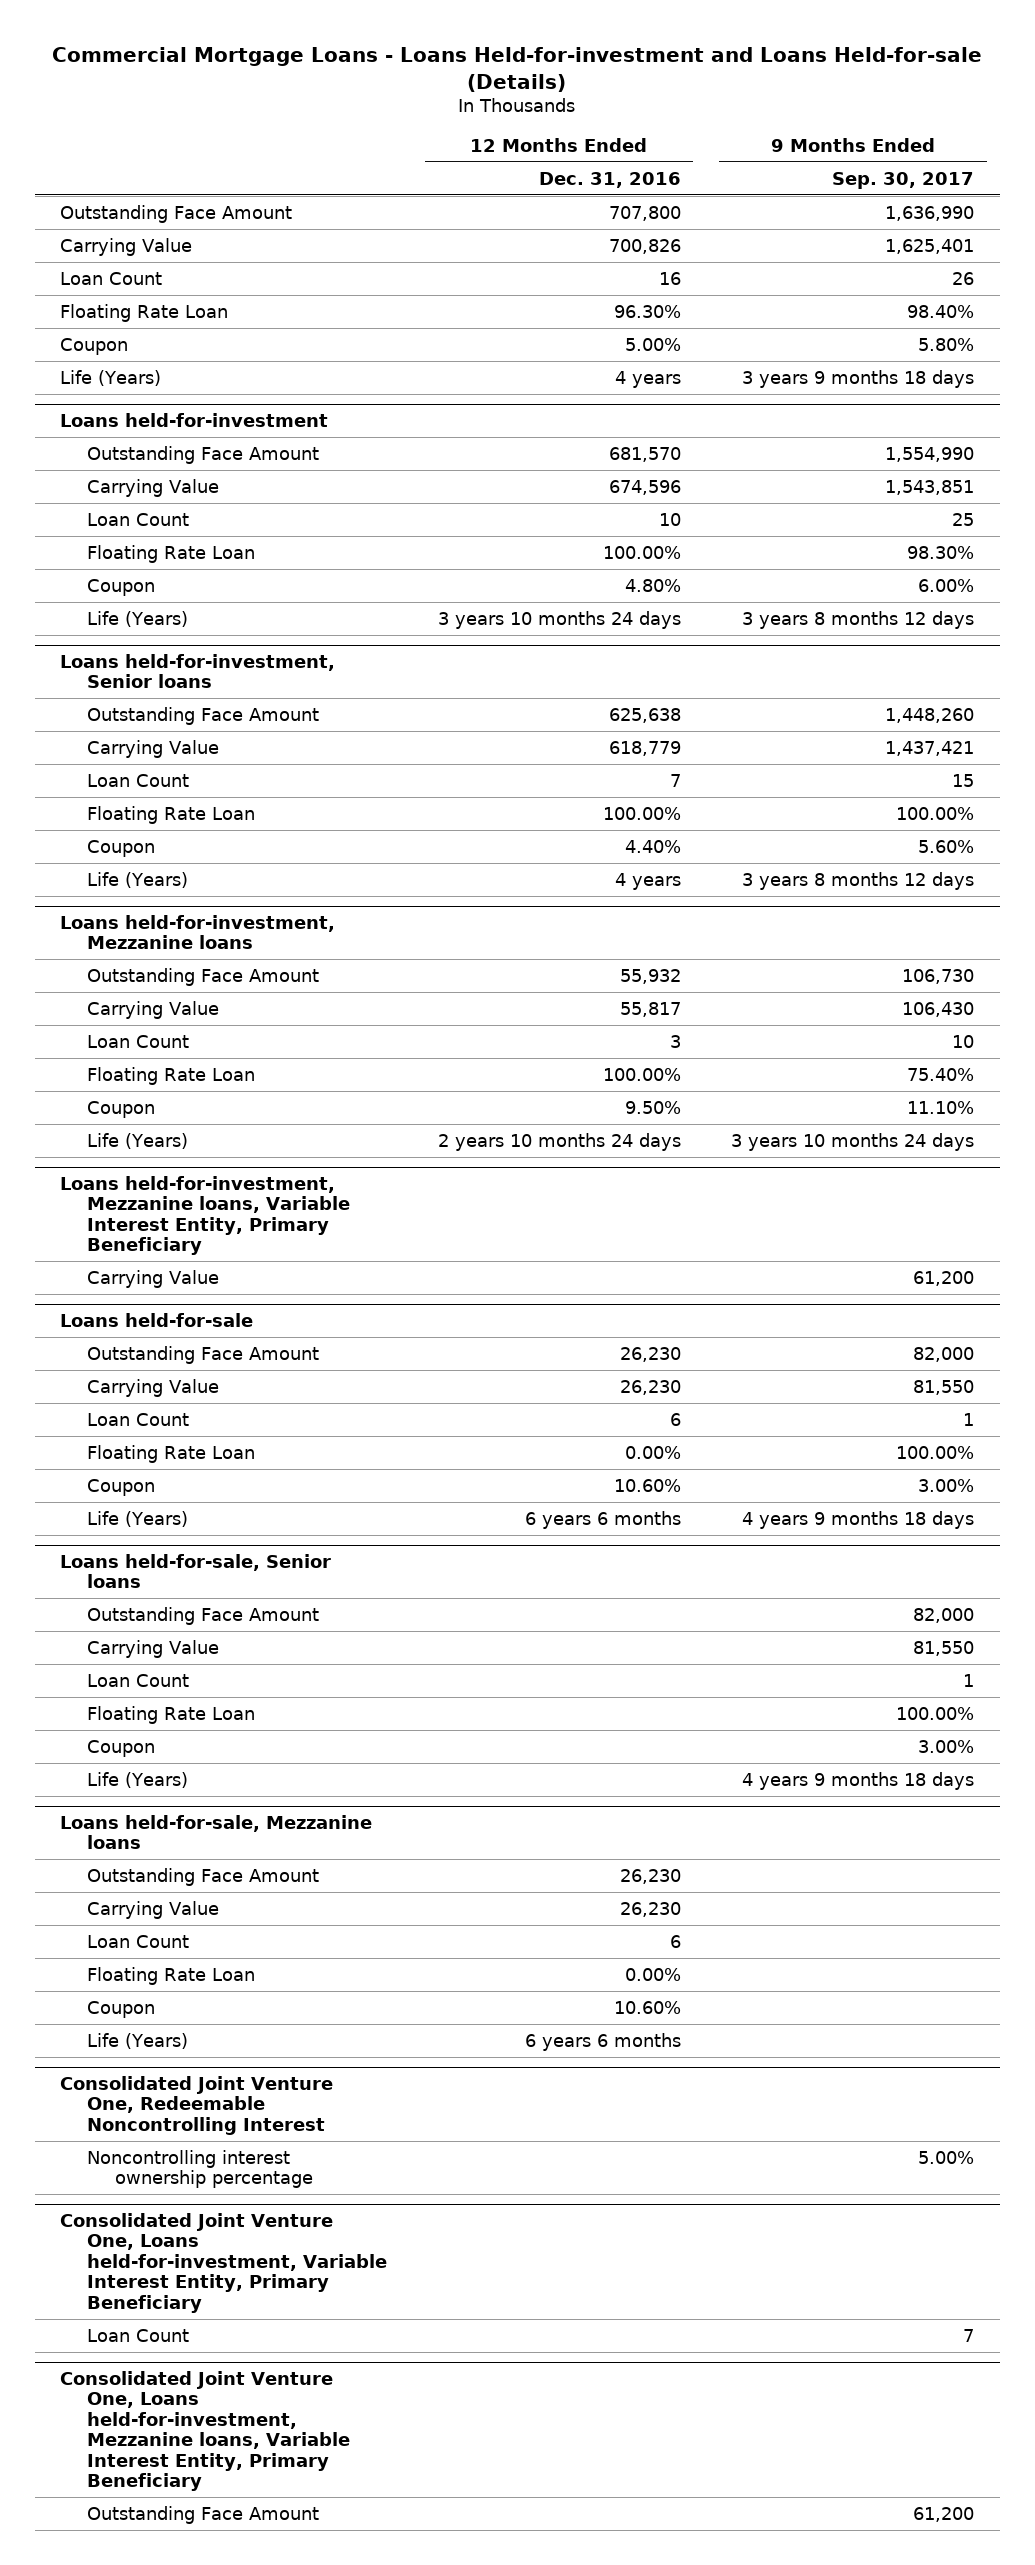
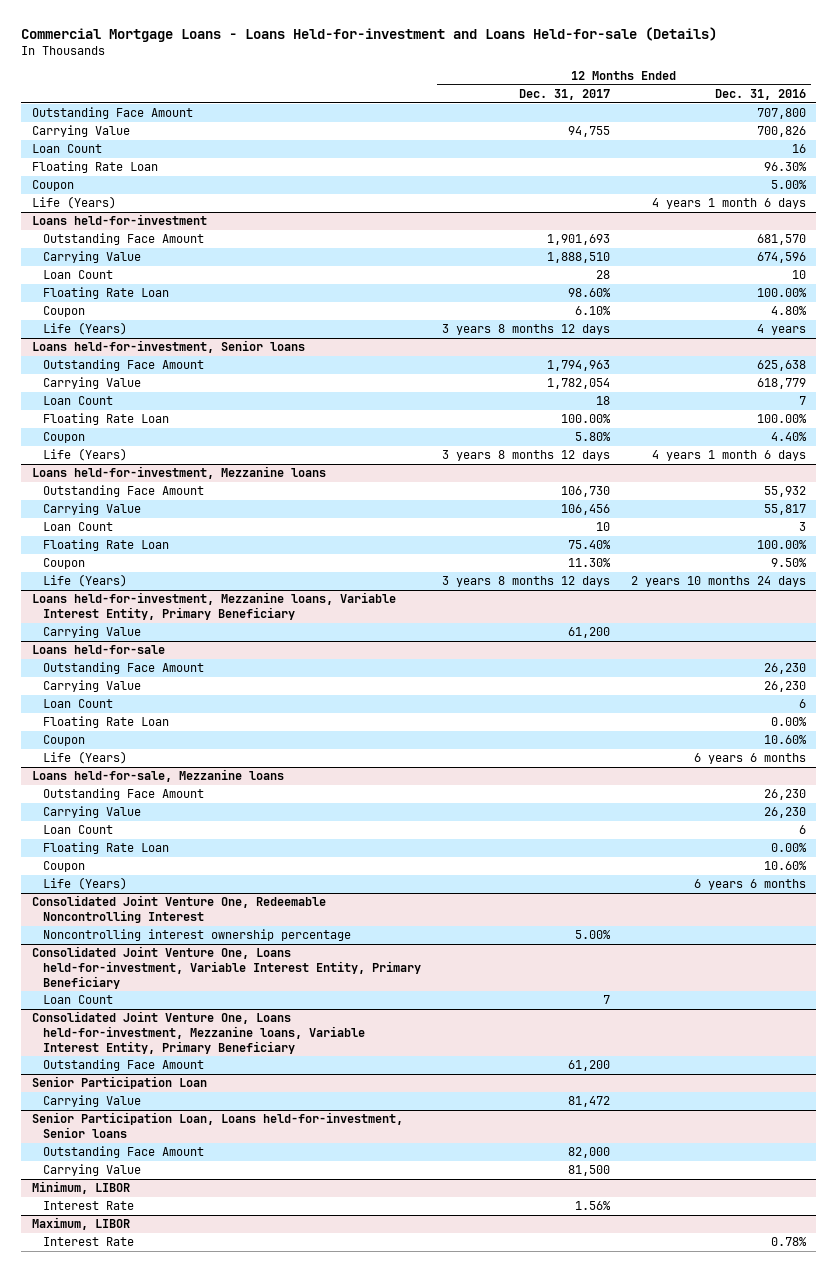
- | 12 Months Ended Dec. 31, 2016 | 9 Months Ended Sep. 30, 2017
+ | 12 Months Ended Dec. 31, 2017 | 12 Months Ended Dec. 31, 2016
- Life (Years) | 4 years | 3 years 9 months 18 days
+ Life (Years) | | 4 years 1 month 6 days
@ Loans held-for-investment
- Life (Years) | 3 years 10 months 24 days | 3 years 8 months 12 days
+ Life (Years) | 3 years 8 months 12 days | 4 years
@ Loans held-for-investment, Senior loans
- Life (Years) | 4 years | 3 years 8 months 12 days
+ Life (Years) | 3 years 8 months 12 days | 4 years 1 month 6 days
- Loans held-for-sale, Senior loans
- Outstanding Face Amount | | 82,000
- Carrying Value | | 81,550
- Loan Count | | 1
- Floating Rate Loan | | 100.00%
- Coupon | | 3.00%
- Life (Years) | | 4 years 9 months 18 days
+ Senior Participation Loan
+ Carrying Value | 81,472 |
+ Senior Participation Loan, Loans held-for-investment, Senior loans
+ Outstanding Face Amount | 82,000 |
+ Carrying Value | 81,500 |
+ Minimum, LIBOR
+ Interest Rate | 1.56% |
+ Maximum, LIBOR
+ Interest Rate | | 0.78%

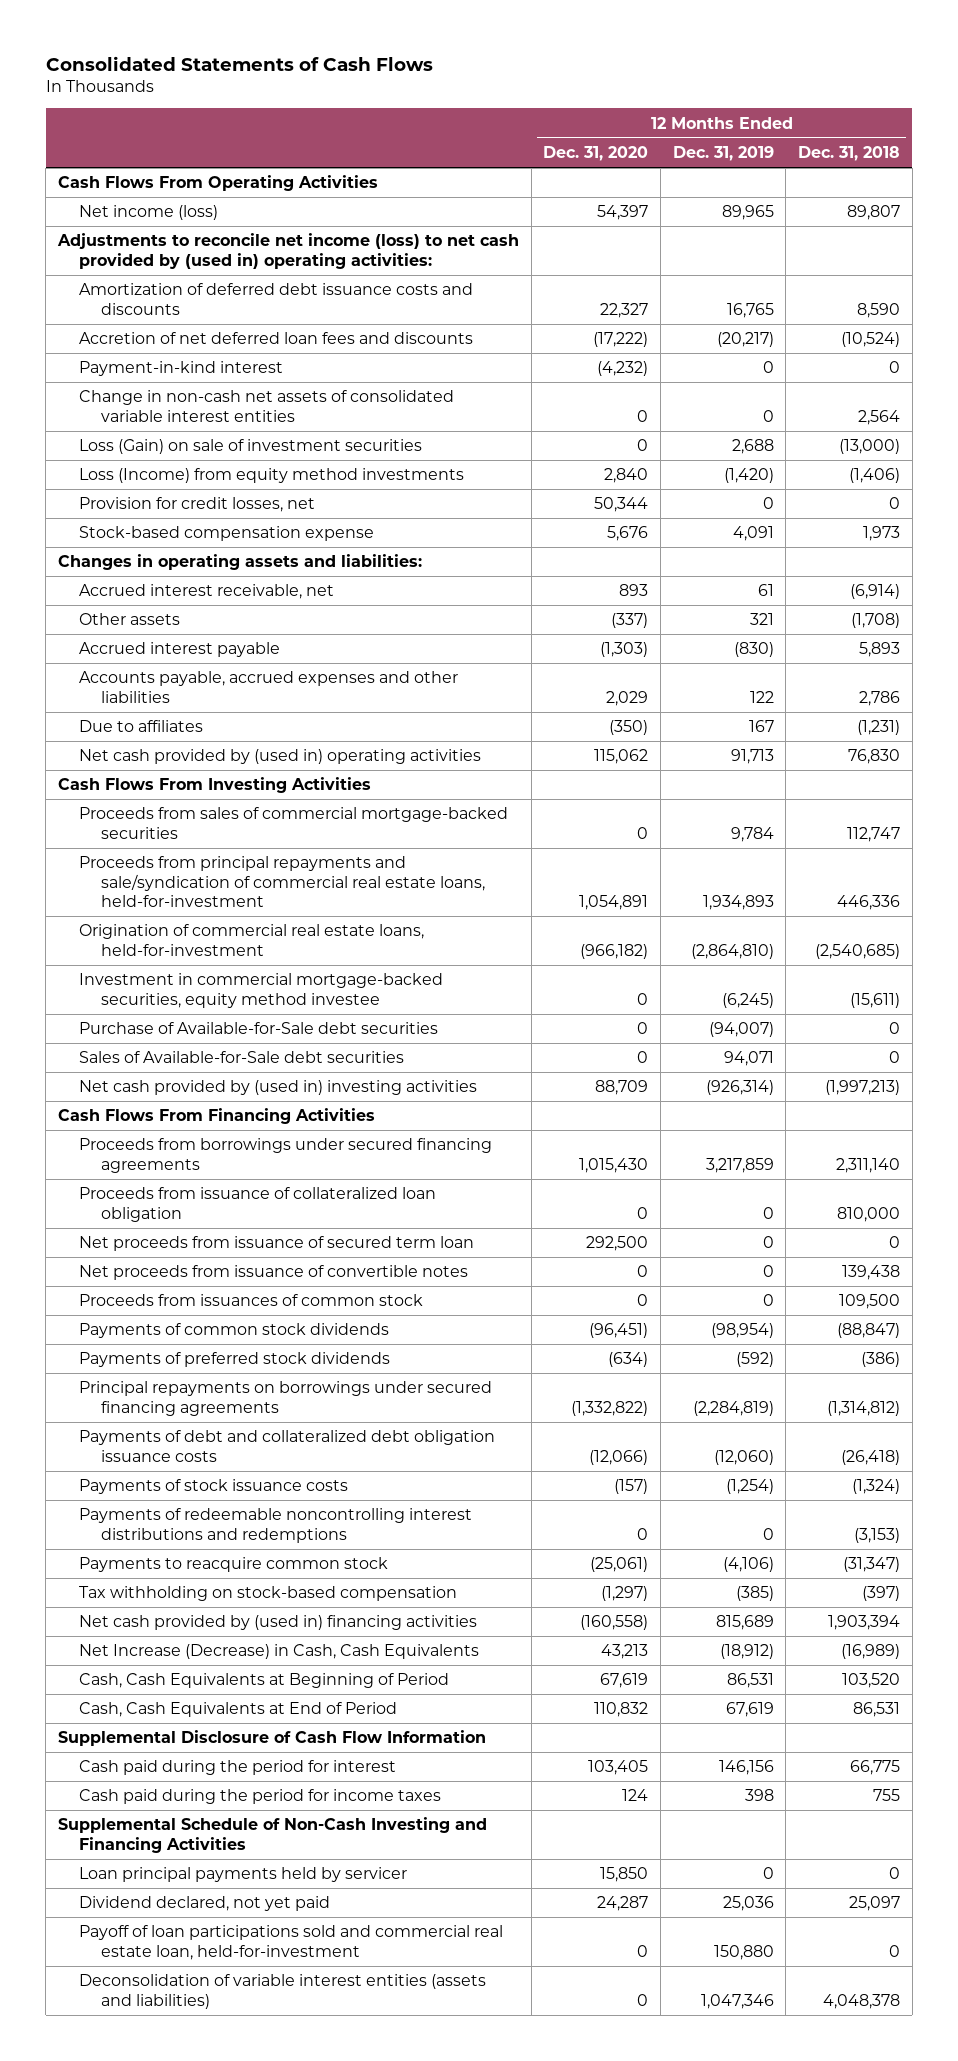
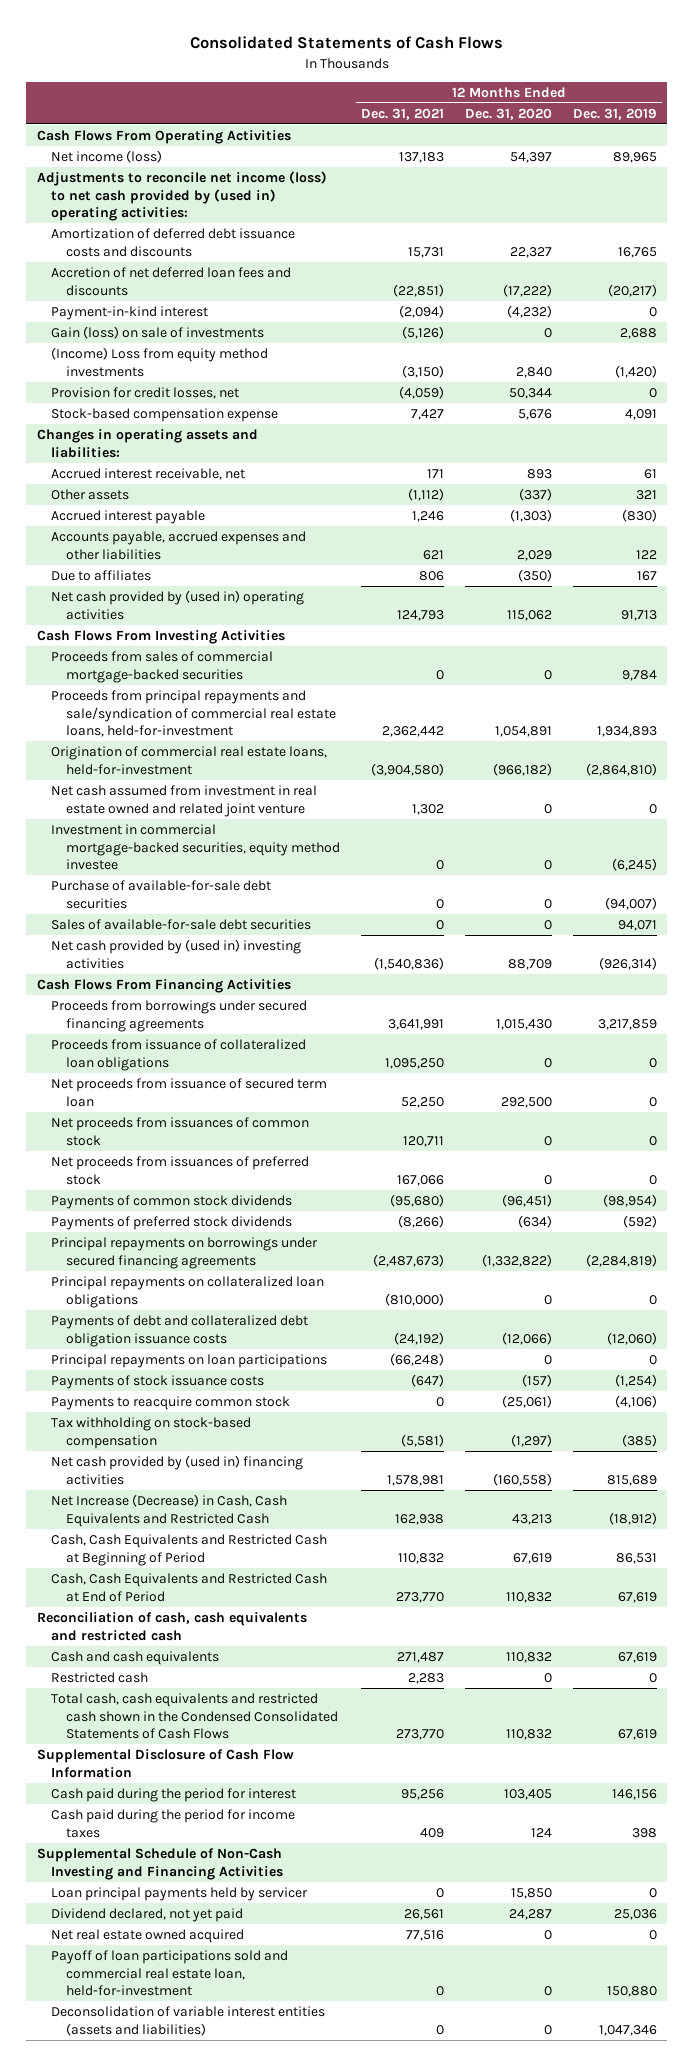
- | 12 Months Ended Dec. 31, 2020 | 12 Months Ended Dec. 31, 2019 | 12 Months Ended Dec. 31, 2018
+ | 12 Months Ended Dec. 31, 2021 | 12 Months Ended Dec. 31, 2020 | 12 Months Ended Dec. 31, 2019
- Change in non-cash net assets of consolidated variable interest entities | 0 | 0 | 2,564
- Loss (Gain) on sale of investment securities | 0 | 2,688 | (13,000)
- Loss (Income) from equity method investments | 2,840 | (1,420) | (1,406)
+ Gain (loss) on sale of investments | (5,126) | 0 | 2,688
+ (Income) Loss from equity method investments | (3,150) | 2,840 | (1,420)
+ Net cash assumed from investment in real estate owned and related joint venture | 1,302 | 0 | 0
- Purchase of Available-for-Sale debt securities | 0 | (94,007) | 0
- Sales of Available-for-Sale debt securities | 0 | 94,071 | 0
+ Purchase of available-for-sale debt securities | 0 | 0 | (94,007)
+ Sales of available-for-sale debt securities | 0 | 0 | 94,071
- Proceeds from issuance of collateralized loan obligation | 0 | 0 | 810,000
+ Proceeds from issuance of collateralized loan obligations | 1,095,250 | 0 | 0
- Net proceeds from issuance of convertible notes | 0 | 0 | 139,438
- Proceeds from issuances of common stock | 0 | 0 | 109,500
+ Net proceeds from issuances of common stock | 120,711 | 0 | 0
+ Net proceeds from issuances of preferred stock | 167,066 | 0 | 0
+ Principal repayments on collateralized loan obligations | (810,000) | 0 | 0
+ Principal repayments on loan participations | (66,248) | 0 | 0
- Payments of redeemable noncontrolling interest distributions and redemptions | 0 | 0 | (3,153)
- Net Increase (Decrease) in Cash, Cash Equivalents | 43,213 | (18,912) | (16,989)
- Cash, Cash Equivalents at Beginning of Period | 67,619 | 86,531 | 103,520
- Cash, Cash Equivalents at End of Period | 110,832 | 67,619 | 86,531
+ Net Increase (Decrease) in Cash, Cash Equivalents and Restricted Cash | 162,938 | 43,213 | (18,912)
+ Cash, Cash Equivalents and Restricted Cash at Beginning of Period | 110,832 | 67,619 | 86,531
+ Cash, Cash Equivalents and Restricted Cash at End of Period | 273,770 | 110,832 | 67,619
+ Reconciliation of cash, cash equivalents and restricted cash
+ Cash and cash equivalents | 271,487 | 110,832 | 67,619
+ Restricted cash | 2,283 | 0 | 0
+ Total cash, cash equivalents and restricted cash shown in the Condensed Consolidated Statements of Cash Flows | 273,770 | 110,832 | 67,619
+ Net real estate owned acquired | 77,516 | 0 | 0

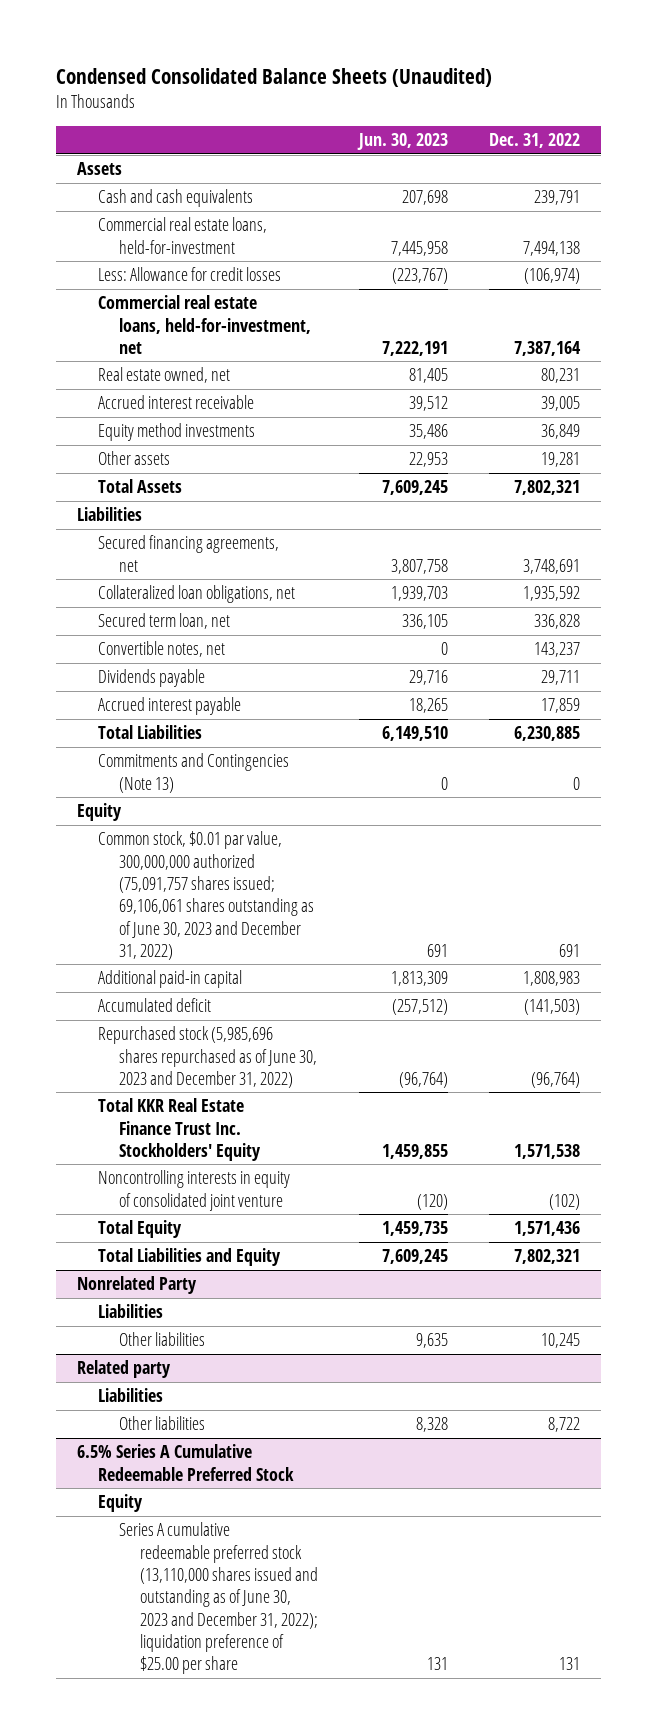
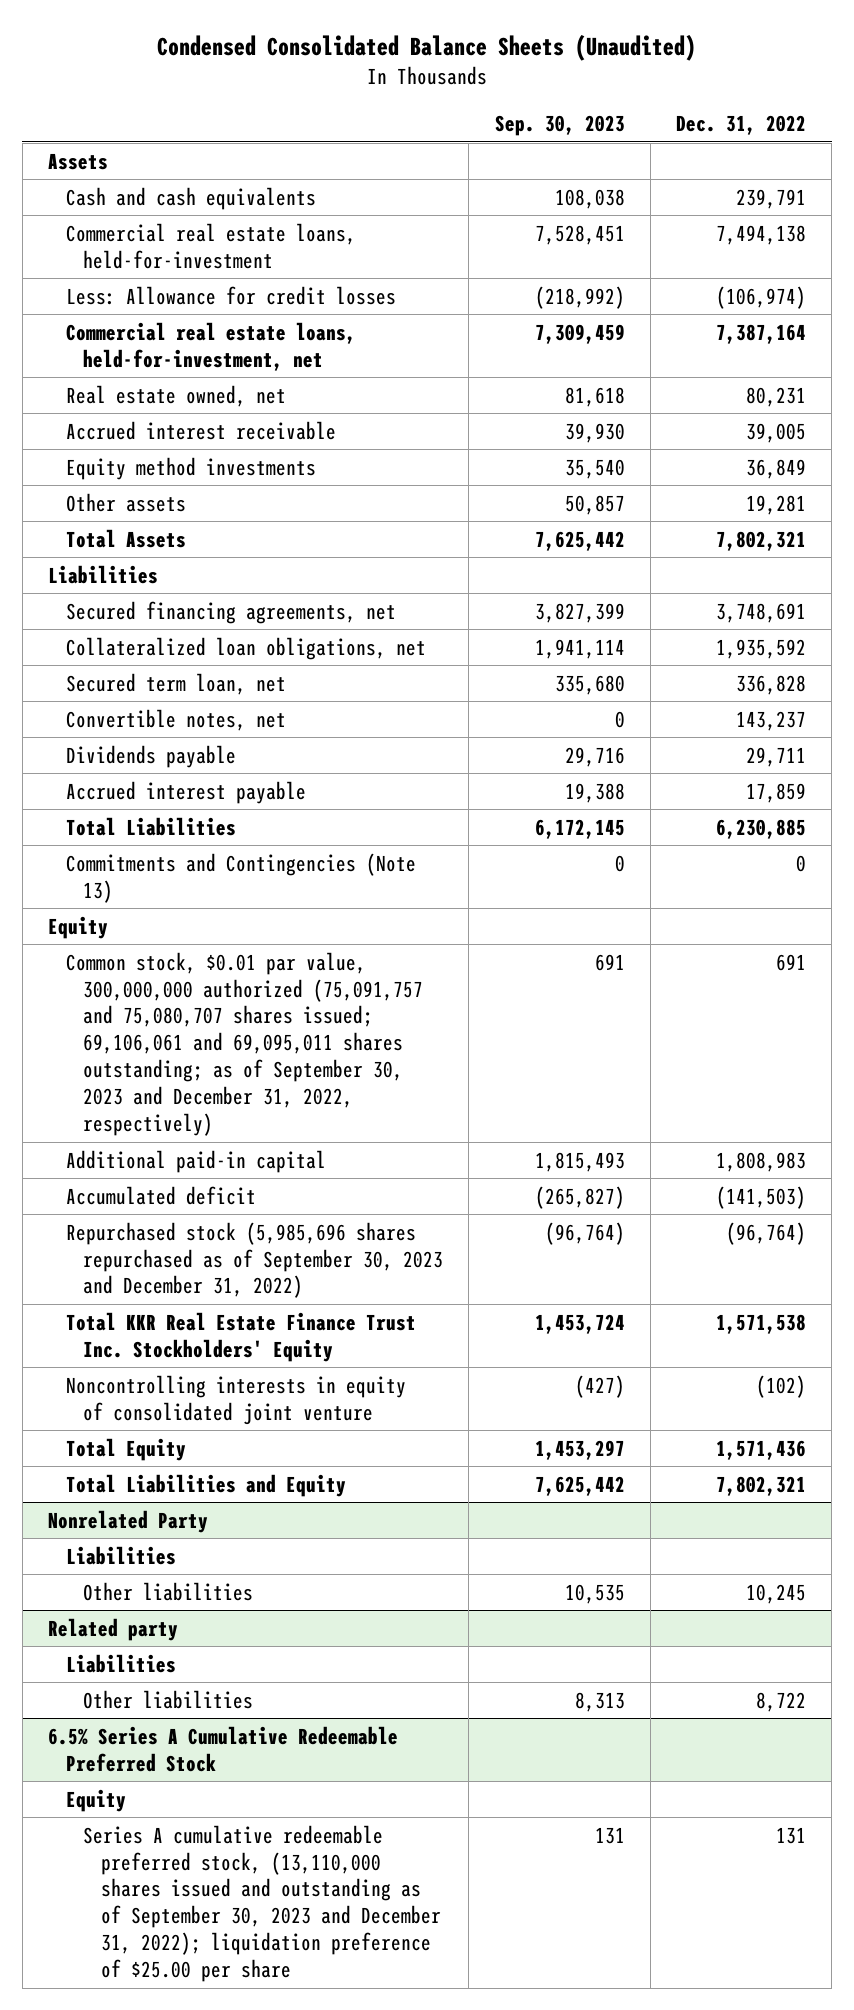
- | Jun. 30, 2023 | Dec. 31, 2022
+ | Sep. 30, 2023 | Dec. 31, 2022
- Common stock, $0.01 par value, 300,000,000 authorized (75,091,757 shares issued; 69,106,061 shares outstanding as of June 30, 2023 and December 31, 2022) | 691 | 691
+ Common stock, $0.01 par value, 300,000,000 authorized (75,091,757 and 75,080,707 shares issued; 69,106,061 and 69,095,011 shares outstanding; as of September 30, 2023 and December 31, 2022, respectively) | 691 | 691
- Repurchased stock (5,985,696 shares repurchased as of June 30, 2023 and December 31, 2022) | (96,764) | (96,764)
+ Repurchased stock (5,985,696 shares repurchased as of September 30, 2023 and December 31, 2022) | (96,764) | (96,764)
@ 6.5% Series A Cumulative Redeemable Preferred Stock
- Series A cumulative redeemable preferred stock (13,110,000 shares issued and outstanding as of June 30, 2023 and December 31, 2022); liquidation preference of $25.00 per share | 131 | 131
+ Series A cumulative redeemable preferred stock, (13,110,000 shares issued and outstanding as of September 30, 2023 and December 31, 2022); liquidation preference of $25.00 per share | 131 | 131

